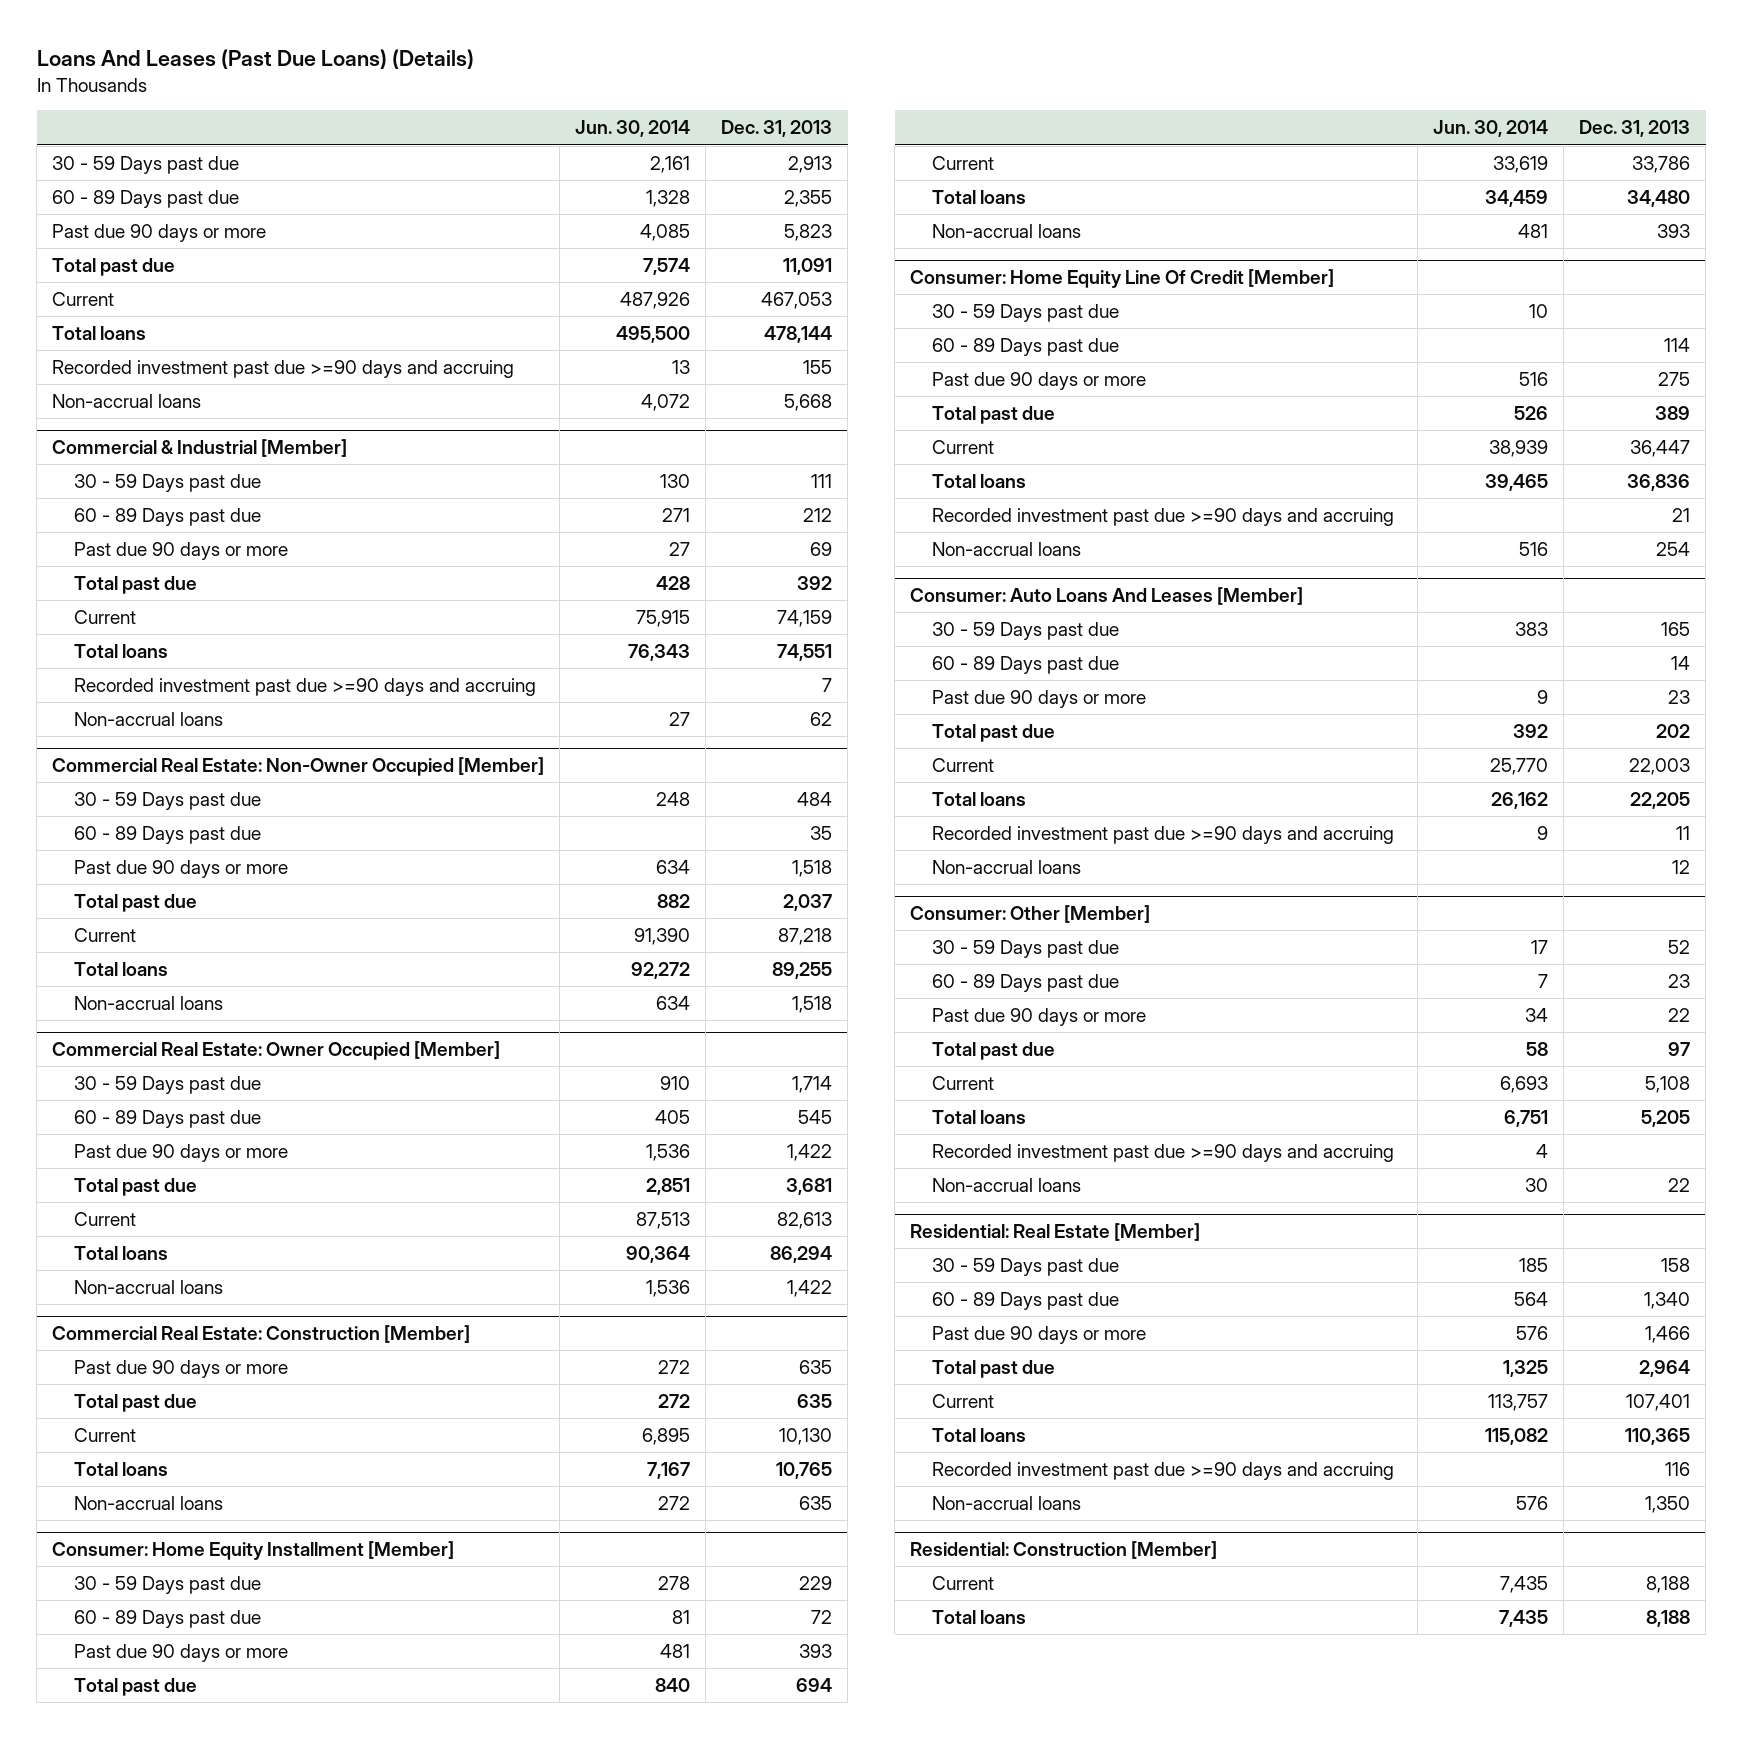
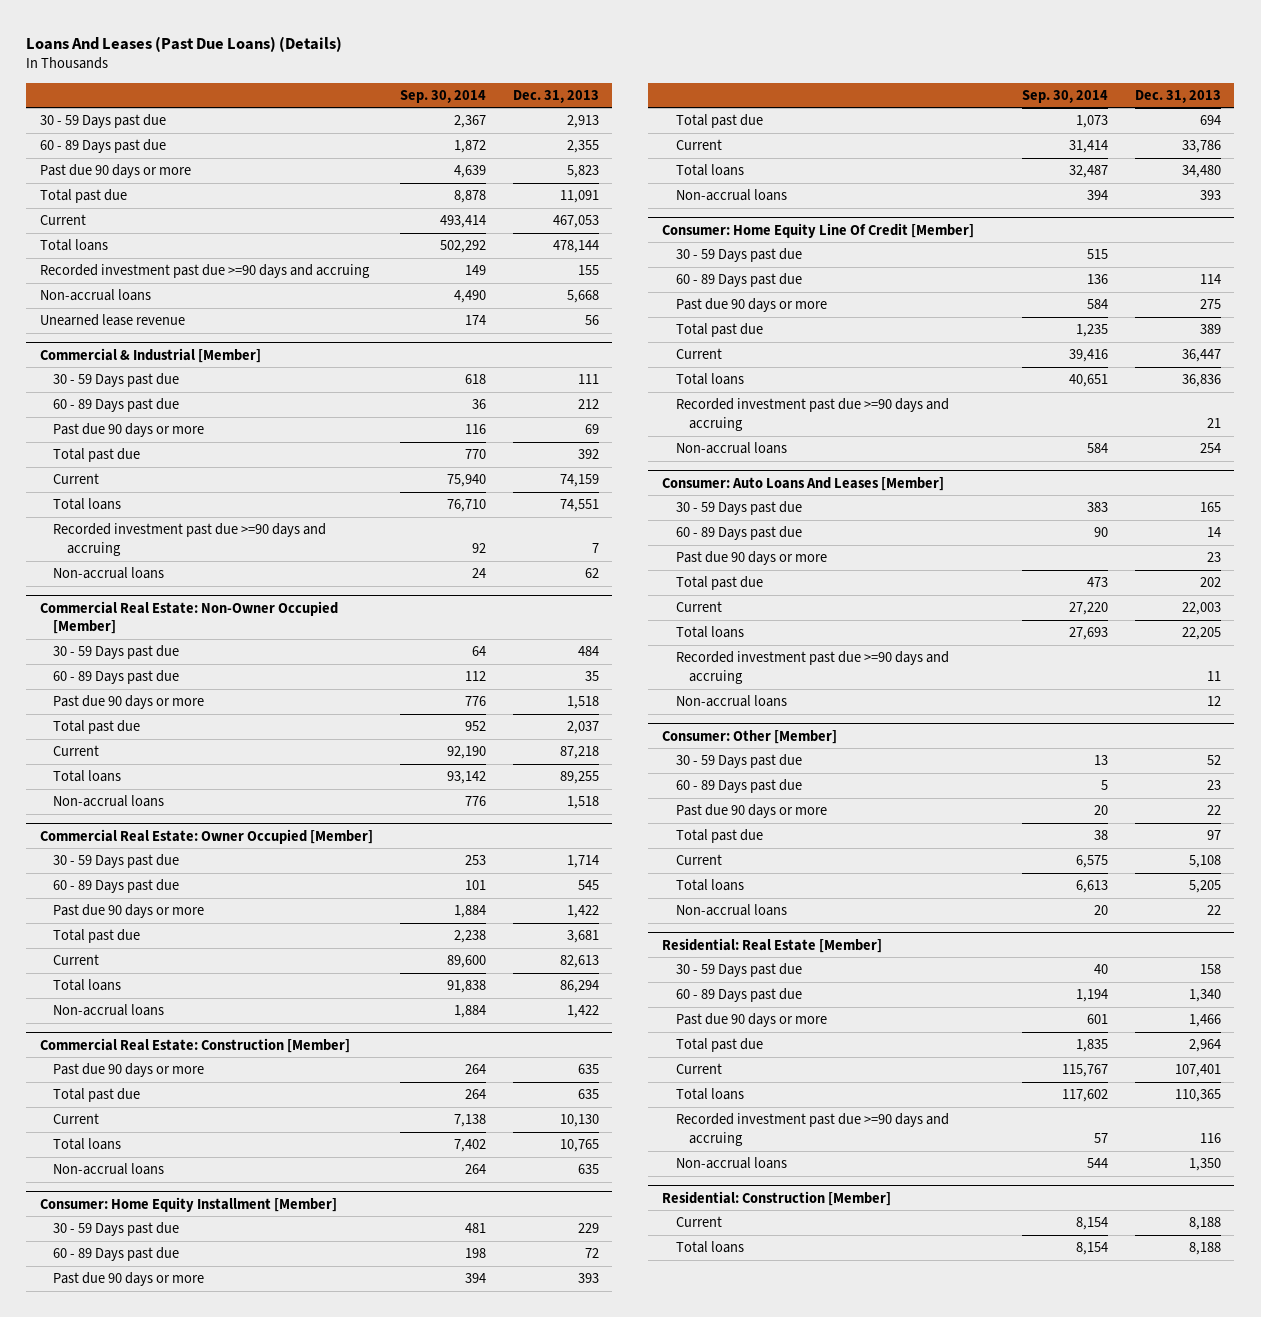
- | Jun. 30, 2014 | Dec. 31, 2013
+ | Sep. 30, 2014 | Dec. 31, 2013
+ Unearned lease revenue | 174 | 56
@ Consumer: Other [Member]
- Recorded investment past due >=90 days and accruing | 4 |

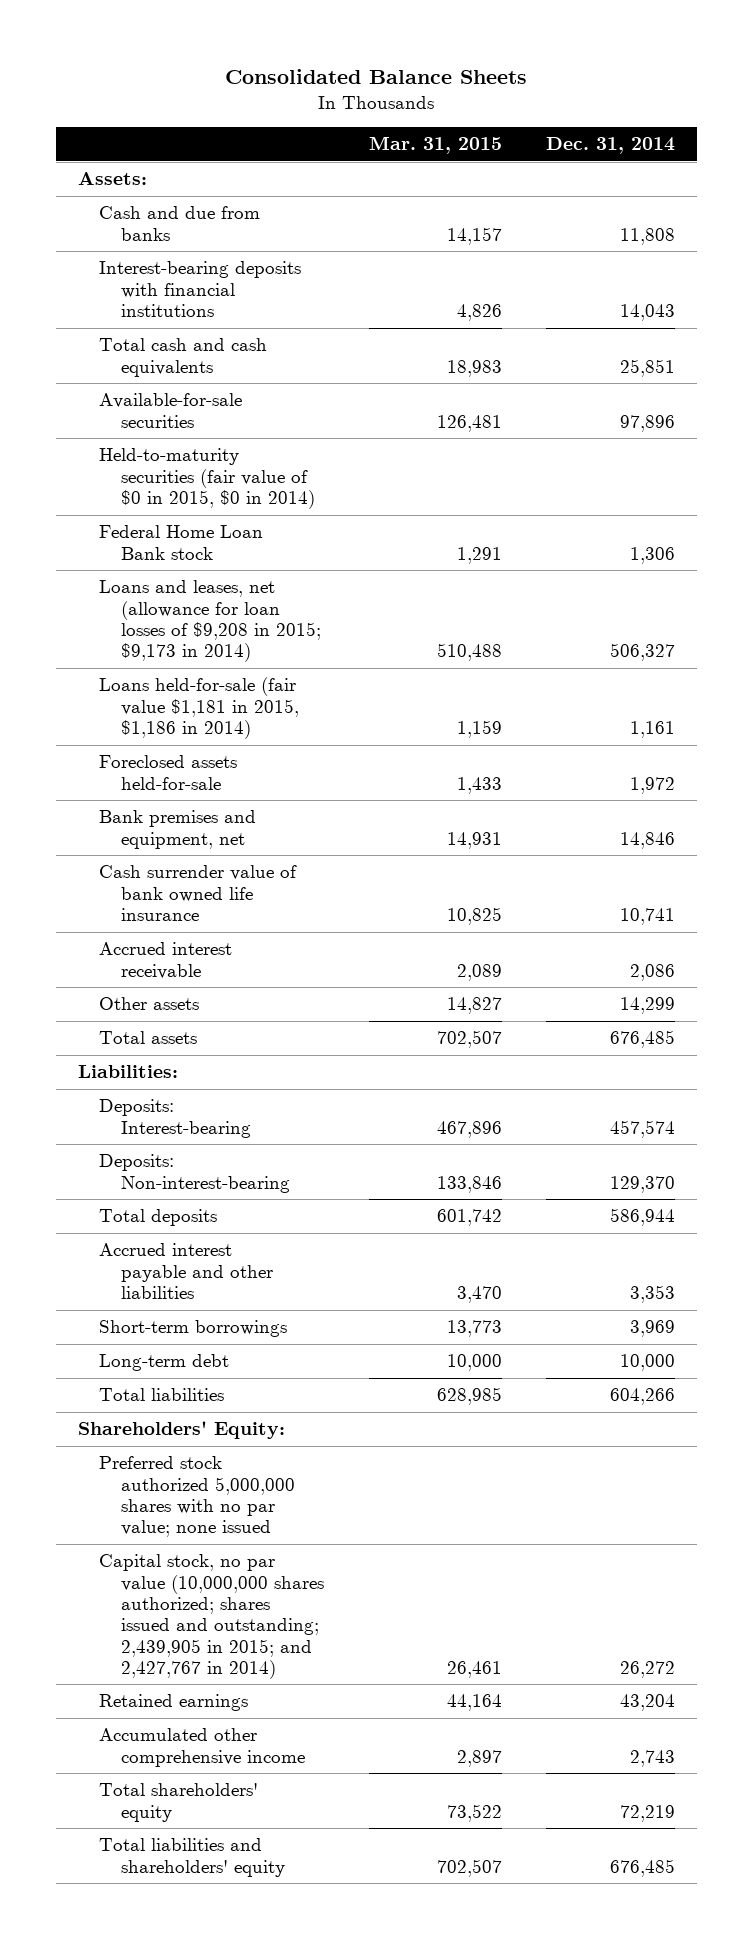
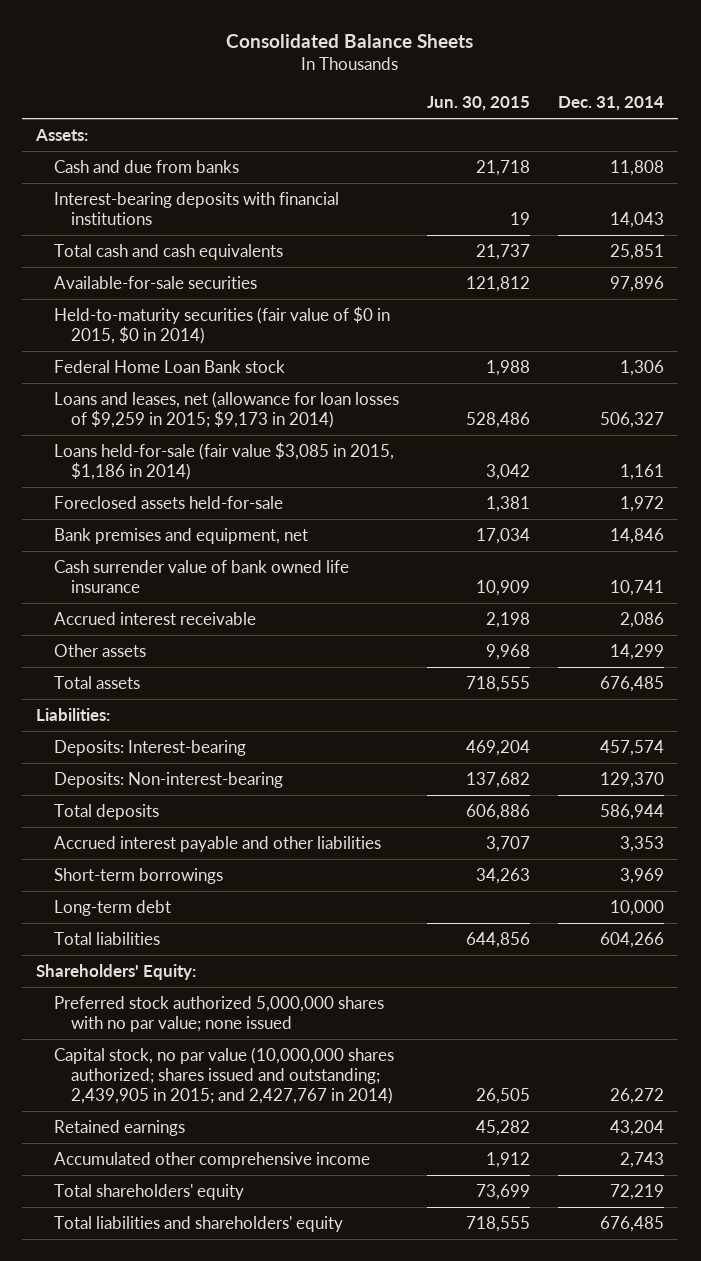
- | Mar. 31, 2015 | Dec. 31, 2014
+ | Jun. 30, 2015 | Dec. 31, 2014
- Loans and leases, net (allowance for loan losses of $9,208 in 2015; $9,173 in 2014) | 510,488 | 506,327
- Loans held-for-sale (fair value $1,181 in 2015, $1,186 in 2014) | 1,159 | 1,161
+ Loans and leases, net (allowance for loan losses of $9,259 in 2015; $9,173 in 2014) | 528,486 | 506,327
+ Loans held-for-sale (fair value $3,085 in 2015, $1,186 in 2014) | 3,042 | 1,161

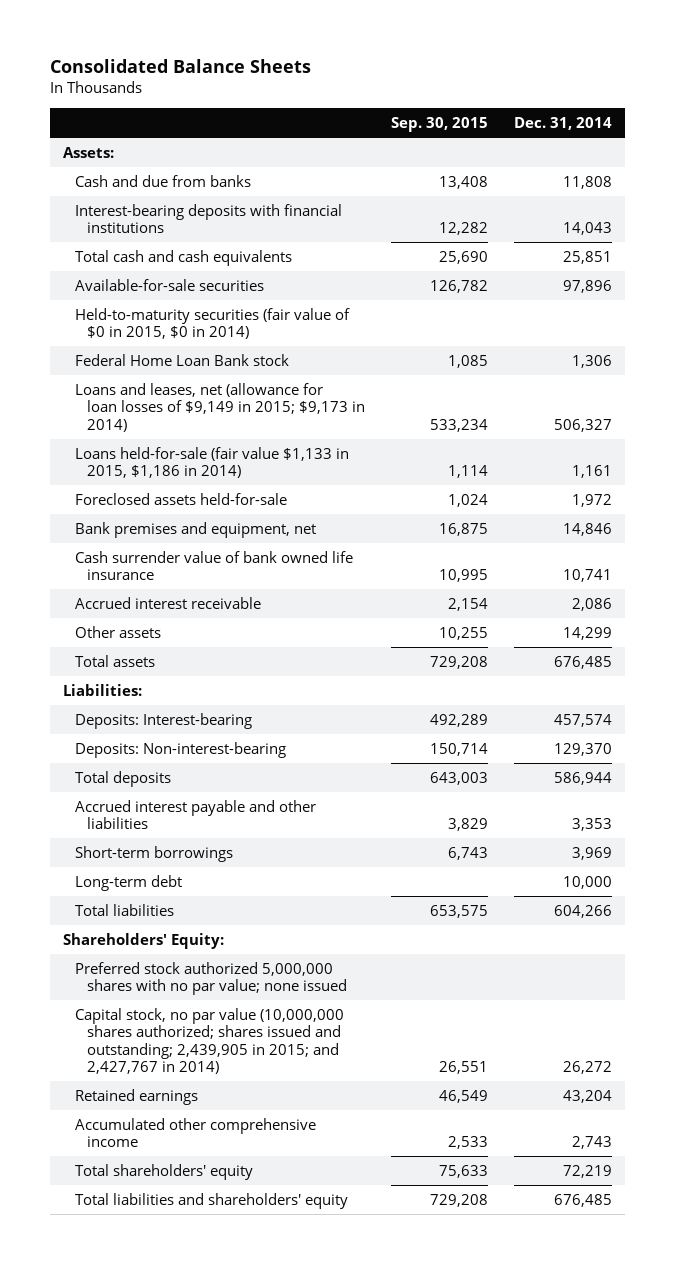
- | Jun. 30, 2015 | Dec. 31, 2014
+ | Sep. 30, 2015 | Dec. 31, 2014
- Loans and leases, net (allowance for loan losses of $9,259 in 2015; $9,173 in 2014) | 528,486 | 506,327
- Loans held-for-sale (fair value $3,085 in 2015, $1,186 in 2014) | 3,042 | 1,161
+ Loans and leases, net (allowance for loan losses of $9,149 in 2015; $9,173 in 2014) | 533,234 | 506,327
+ Loans held-for-sale (fair value $1,133 in 2015, $1,186 in 2014) | 1,114 | 1,161

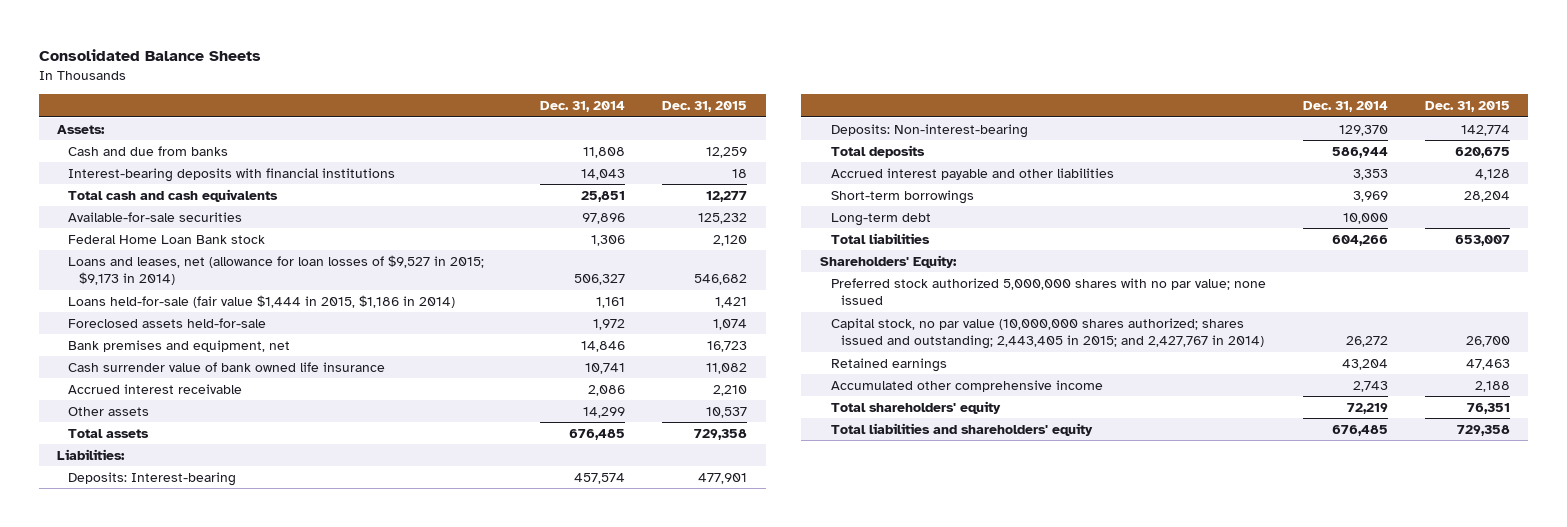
- | Sep. 30, 2015 | Dec. 31, 2014
+ | Dec. 31, 2014 | Dec. 31, 2015
- Held-to-maturity securities (fair value of $0 in 2015, $0 in 2014)
- Loans and leases, net (allowance for loan losses of $9,149 in 2015; $9,173 in 2014) | 533,234 | 506,327
- Loans held-for-sale (fair value $1,133 in 2015, $1,186 in 2014) | 1,114 | 1,161
+ Loans and leases, net (allowance for loan losses of $9,527 in 2015; $9,173 in 2014) | 506,327 | 546,682
+ Loans held-for-sale (fair value $1,444 in 2015, $1,186 in 2014) | 1,161 | 1,421
- Capital stock, no par value (10,000,000 shares authorized; shares issued and outstanding; 2,439,905 in 2015; and 2,427,767 in 2014) | 26,551 | 26,272
+ Capital stock, no par value (10,000,000 shares authorized; shares issued and outstanding; 2,443,405 in 2015; and 2,427,767 in 2014) | 26,272 | 26,700

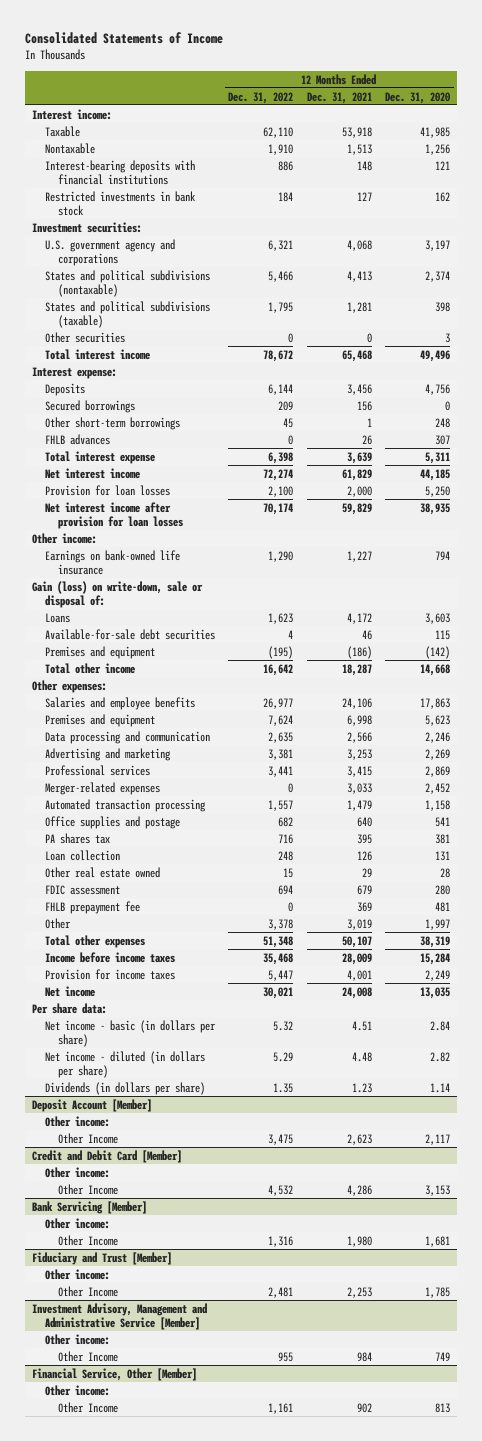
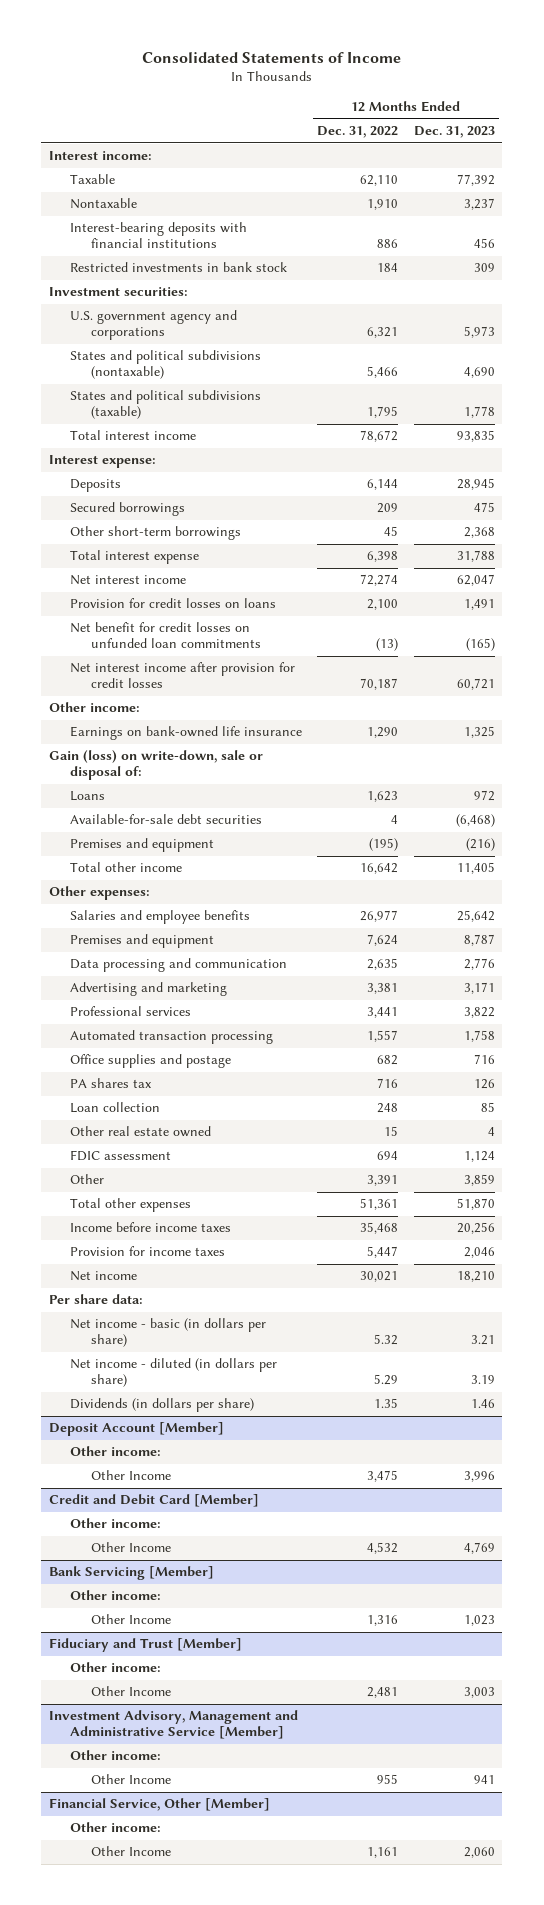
- | 12 Months Ended Dec. 31, 2022 | 12 Months Ended Dec. 31, 2021 | 12 Months Ended Dec. 31, 2020
+ | 12 Months Ended Dec. 31, 2022 | 12 Months Ended Dec. 31, 2023
- Other securities | 0 | 0 | 3
- FHLB advances | 0 | 26 | 307
- Provision for loan losses | 2,100 | 2,000 | 5,250
- Net interest income after provision for loan losses | 70,174 | 59,829 | 38,935
+ Provision for credit losses on loans | 2,100 | 1,491
+ Net benefit for credit losses on unfunded loan commitments | (13) | (165)
+ Net interest income after provision for credit losses | 70,187 | 60,721
- Merger-related expenses | 0 | 3,033 | 2,452
- FHLB prepayment fee | 0 | 369 | 481
- Other | 3,378 | 3,019 | 1,997
- Total other expenses | 51,348 | 50,107 | 38,319
+ Other | 3,391 | 3,859
+ Total other expenses | 51,361 | 51,870

